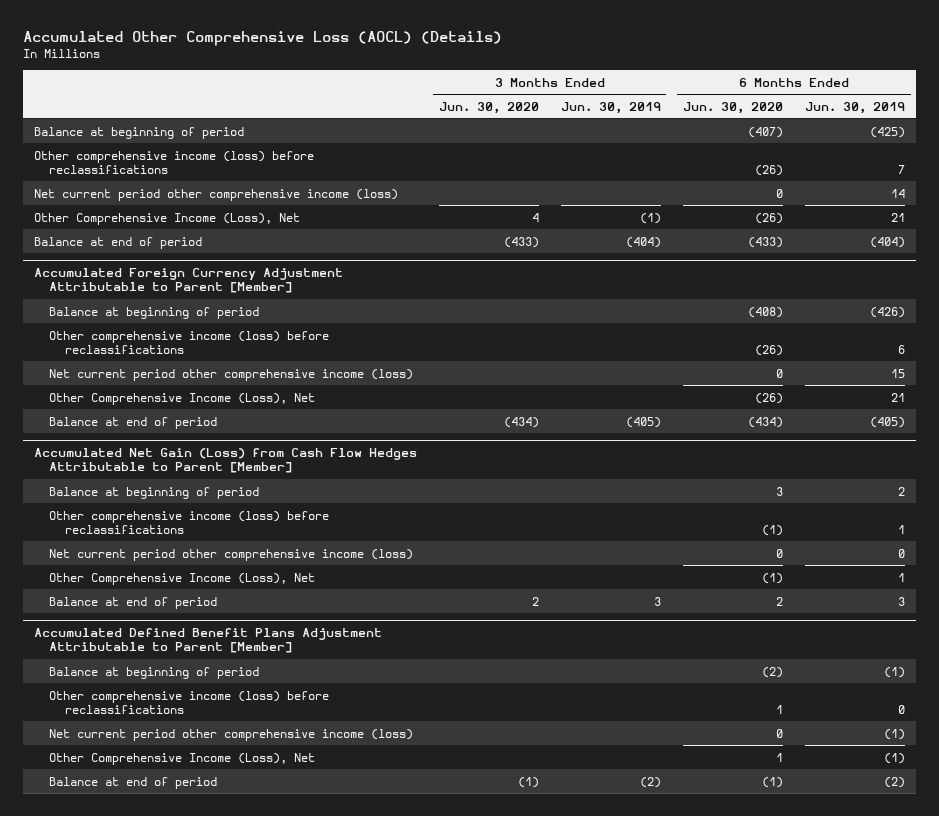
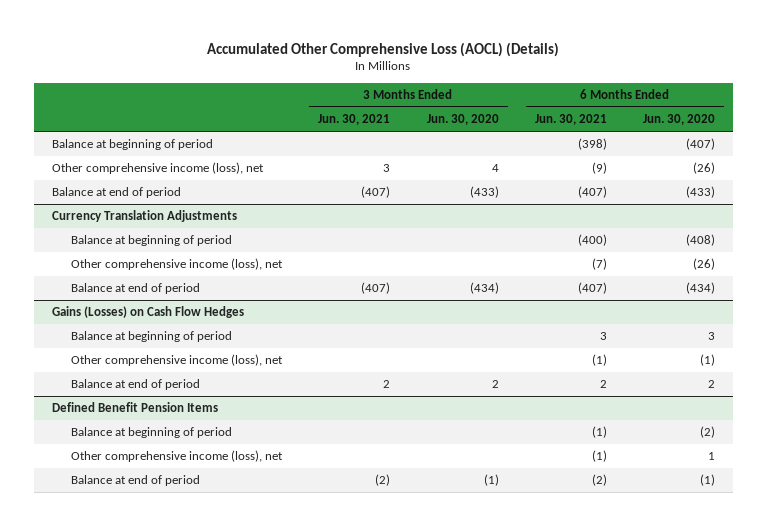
- | 3 Months Ended Jun. 30, 2020 | 3 Months Ended Jun. 30, 2019 | 6 Months Ended Jun. 30, 2020 | 6 Months Ended Jun. 30, 2019
+ | 3 Months Ended Jun. 30, 2021 | 3 Months Ended Jun. 30, 2020 | 6 Months Ended Jun. 30, 2021 | 6 Months Ended Jun. 30, 2020
- Other comprehensive income (loss) before reclassifications | | | (26) | 7
- Net current period other comprehensive income (loss) | | | 0 | 14
- Other Comprehensive Income (Loss), Net | 4 | (1) | (26) | 21
+ Other comprehensive income (loss), net | 3 | 4 | (9) | (26)
- Accumulated Foreign Currency Adjustment Attributable to Parent [Member]
+ Currency Translation Adjustments
- Other comprehensive income (loss) before reclassifications | | | (26) | 6
- Net current period other comprehensive income (loss) | | | 0 | 15
- Other Comprehensive Income (Loss), Net | | | (26) | 21
+ Other comprehensive income (loss), net | | | (7) | (26)
- Accumulated Net Gain (Loss) from Cash Flow Hedges Attributable to Parent [Member]
+ Gains (Losses) on Cash Flow Hedges
- Other comprehensive income (loss) before reclassifications | | | (1) | 1
- Net current period other comprehensive income (loss) | | | 0 | 0
- Other Comprehensive Income (Loss), Net | | | (1) | 1
+ Other comprehensive income (loss), net | | | (1) | (1)
- Accumulated Defined Benefit Plans Adjustment Attributable to Parent [Member]
+ Defined Benefit Pension Items
- Other comprehensive income (loss) before reclassifications | | | 1 | 0
- Net current period other comprehensive income (loss) | | | 0 | (1)
- Other Comprehensive Income (Loss), Net | | | 1 | (1)
+ Other comprehensive income (loss), net | | | (1) | 1

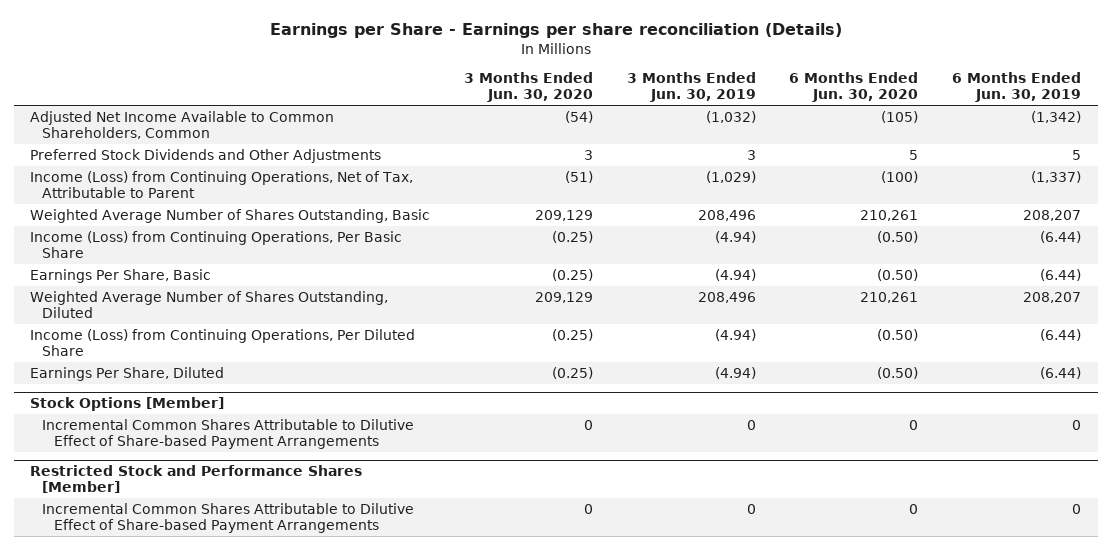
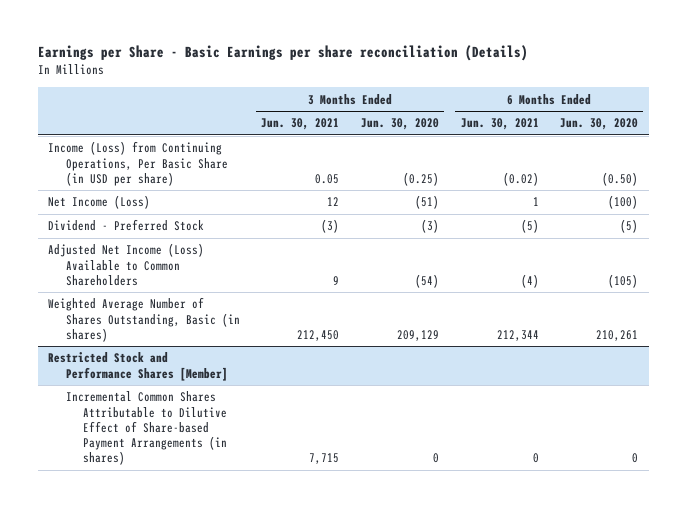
- Earnings per Share - Earnings per share reconciliation (Details)
+ Earnings per Share - Basic Earnings per share reconciliation (Details)
- | 3 Months Ended Jun. 30, 2020 | 3 Months Ended Jun. 30, 2019 | 6 Months Ended Jun. 30, 2020 | 6 Months Ended Jun. 30, 2019
+ | 3 Months Ended Jun. 30, 2021 | 3 Months Ended Jun. 30, 2020 | 6 Months Ended Jun. 30, 2021 | 6 Months Ended Jun. 30, 2020
- Adjusted Net Income Available to Common Shareholders, Common | (54) | (1,032) | (105) | (1,342)
- Preferred Stock Dividends and Other Adjustments | 3 | 3 | 5 | 5
- Income (Loss) from Continuing Operations, Net of Tax, Attributable to Parent | (51) | (1,029) | (100) | (1,337)
- Weighted Average Number of Shares Outstanding, Basic | 209,129 | 208,496 | 210,261 | 208,207
- Income (Loss) from Continuing Operations, Per Basic Share | (0.25) | (4.94) | (0.50) | (6.44)
- Earnings Per Share, Basic | (0.25) | (4.94) | (0.50) | (6.44)
- Weighted Average Number of Shares Outstanding, Diluted | 209,129 | 208,496 | 210,261 | 208,207
- Income (Loss) from Continuing Operations, Per Diluted Share | (0.25) | (4.94) | (0.50) | (6.44)
- Earnings Per Share, Diluted | (0.25) | (4.94) | (0.50) | (6.44)
- Stock Options [Member]
- Incremental Common Shares Attributable to Dilutive Effect of Share-based Payment Arrangements | 0 | 0 | 0 | 0
+ Income (Loss) from Continuing Operations, Per Basic Share (in USD per share) | 0.05 | (0.25) | (0.02) | (0.50)
+ Net Income (Loss) | 12 | (51) | 1 | (100)
+ Dividend - Preferred Stock | (3) | (3) | (5) | (5)
+ Adjusted Net Income (Loss) Available to Common Shareholders | 9 | (54) | (4) | (105)
+ Weighted Average Number of Shares Outstanding, Basic (in shares) | 212,450 | 209,129 | 212,344 | 210,261
@ Restricted Stock and Performance Shares [Member]
- Incremental Common Shares Attributable to Dilutive Effect of Share-based Payment Arrangements | 0 | 0 | 0 | 0
+ Incremental Common Shares Attributable to Dilutive Effect of Share-based Payment Arrangements (in shares) | 7,715 | 0 | 0 | 0

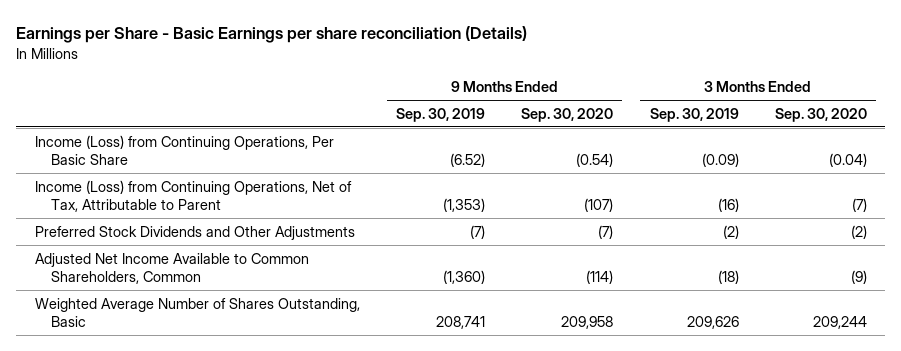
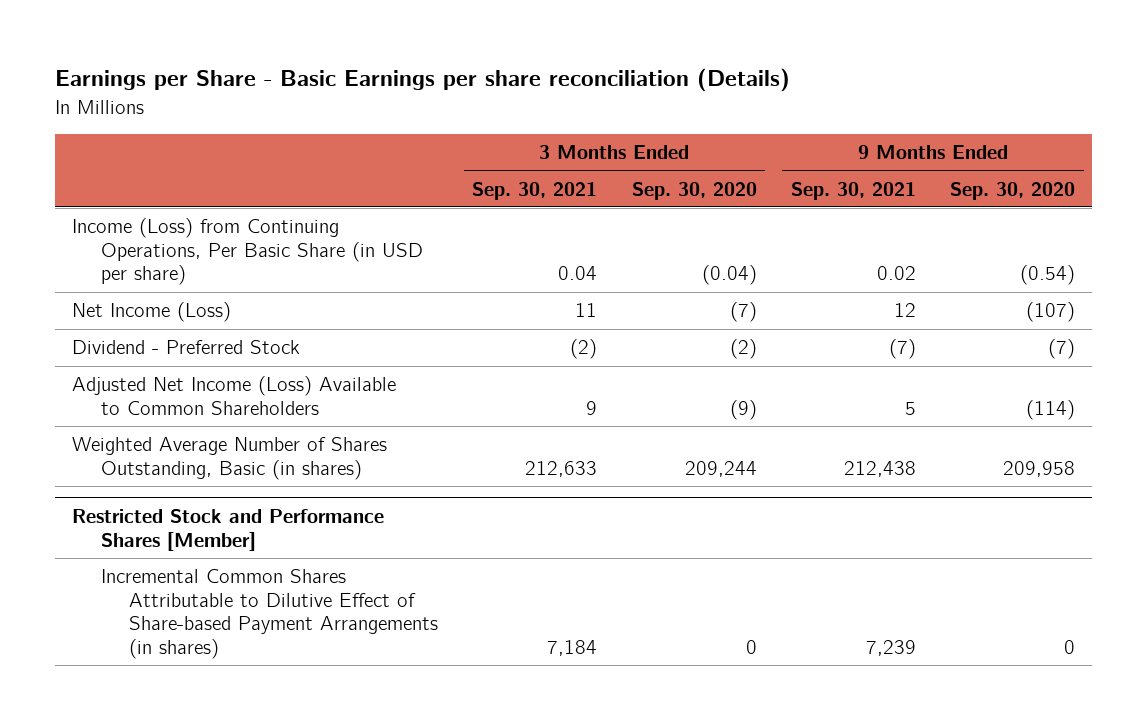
- | 9 Months Ended Sep. 30, 2019 | 9 Months Ended Sep. 30, 2020 | 3 Months Ended Sep. 30, 2019 | 3 Months Ended Sep. 30, 2020
+ | 3 Months Ended Sep. 30, 2021 | 3 Months Ended Sep. 30, 2020 | 9 Months Ended Sep. 30, 2021 | 9 Months Ended Sep. 30, 2020
- Income (Loss) from Continuing Operations, Per Basic Share | (6.52) | (0.54) | (0.09) | (0.04)
- Income (Loss) from Continuing Operations, Net of Tax, Attributable to Parent | (1,353) | (107) | (16) | (7)
- Preferred Stock Dividends and Other Adjustments | (7) | (7) | (2) | (2)
- Adjusted Net Income Available to Common Shareholders, Common | (1,360) | (114) | (18) | (9)
- Weighted Average Number of Shares Outstanding, Basic | 208,741 | 209,958 | 209,626 | 209,244
+ Income (Loss) from Continuing Operations, Per Basic Share (in USD per share) | 0.04 | (0.04) | 0.02 | (0.54)
+ Net Income (Loss) | 11 | (7) | 12 | (107)
+ Dividend - Preferred Stock | (2) | (2) | (7) | (7)
+ Adjusted Net Income (Loss) Available to Common Shareholders | 9 | (9) | 5 | (114)
+ Weighted Average Number of Shares Outstanding, Basic (in shares) | 212,633 | 209,244 | 212,438 | 209,958
+ Restricted Stock and Performance Shares [Member]
+ Incremental Common Shares Attributable to Dilutive Effect of Share-based Payment Arrangements (in shares) | 7,184 | 0 | 7,239 | 0

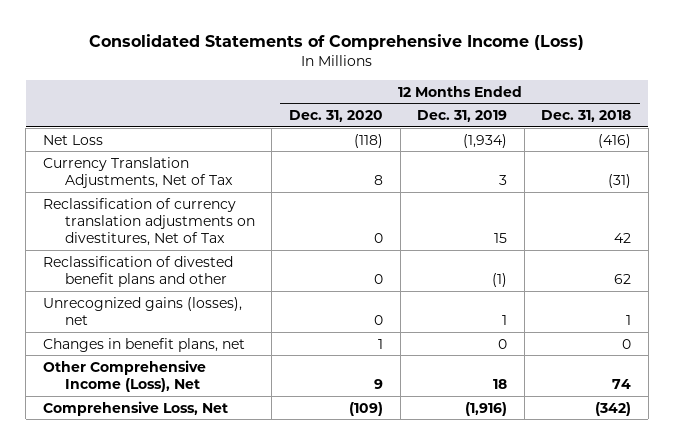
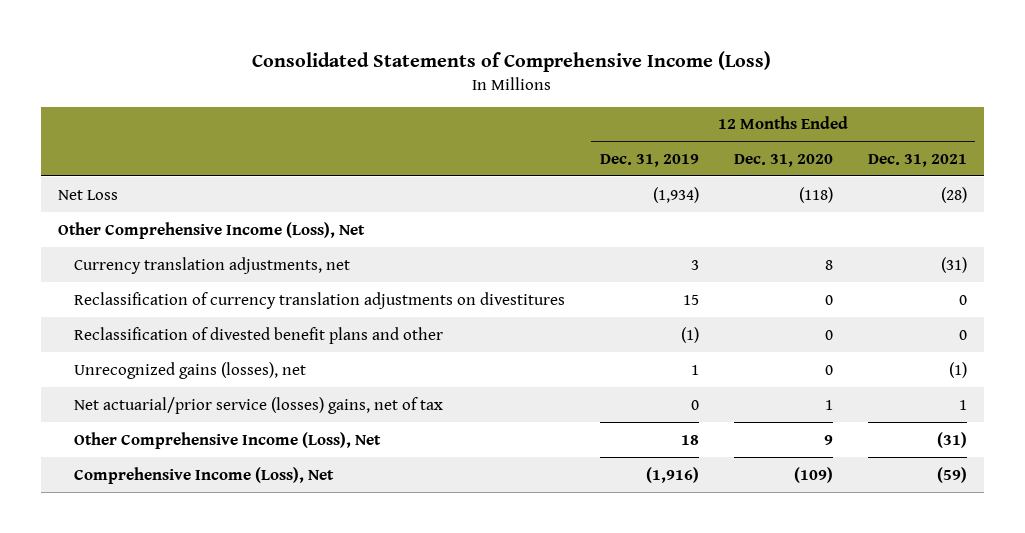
- | 12 Months Ended Dec. 31, 2020 | 12 Months Ended Dec. 31, 2019 | 12 Months Ended Dec. 31, 2018
+ | 12 Months Ended Dec. 31, 2019 | 12 Months Ended Dec. 31, 2020 | 12 Months Ended Dec. 31, 2021
- Currency Translation Adjustments, Net of Tax | 8 | 3 | (31)
- Reclassification of currency translation adjustments on divestitures, Net of Tax | 0 | 15 | 42
+ Other Comprehensive Income (Loss), Net
+ Currency translation adjustments, net | 3 | 8 | (31)
+ Reclassification of currency translation adjustments on divestitures | 15 | 0 | 0
- Changes in benefit plans, net | 1 | 0 | 0
+ Net actuarial/prior service (losses) gains, net of tax | 0 | 1 | 1
- Comprehensive Loss, Net | (109) | (1,916) | (342)
+ Comprehensive Income (Loss), Net | (1,916) | (109) | (59)

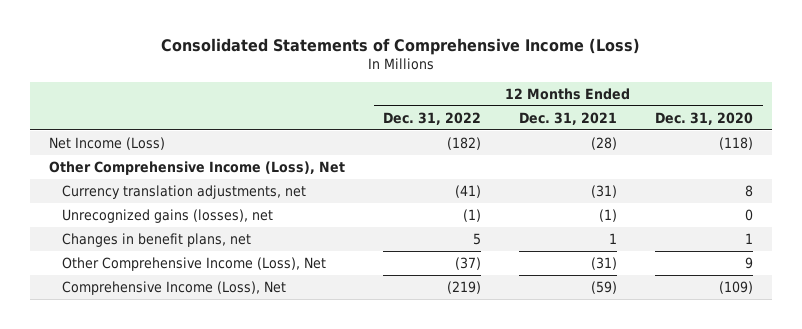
- | 12 Months Ended Dec. 31, 2019 | 12 Months Ended Dec. 31, 2020 | 12 Months Ended Dec. 31, 2021
+ | 12 Months Ended Dec. 31, 2022 | 12 Months Ended Dec. 31, 2021 | 12 Months Ended Dec. 31, 2020
- Net Loss | (1,934) | (118) | (28)
+ Net Income (Loss) | (182) | (28) | (118)
- Reclassification of currency translation adjustments on divestitures | 15 | 0 | 0
- Reclassification of divested benefit plans and other | (1) | 0 | 0
- Net actuarial/prior service (losses) gains, net of tax | 0 | 1 | 1
+ Changes in benefit plans, net | 5 | 1 | 1

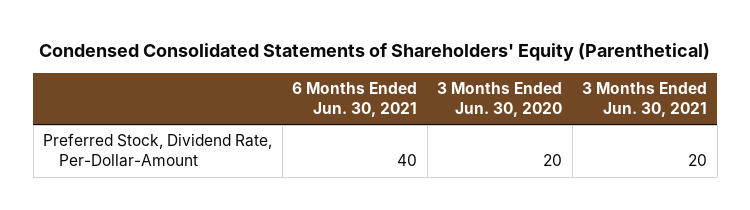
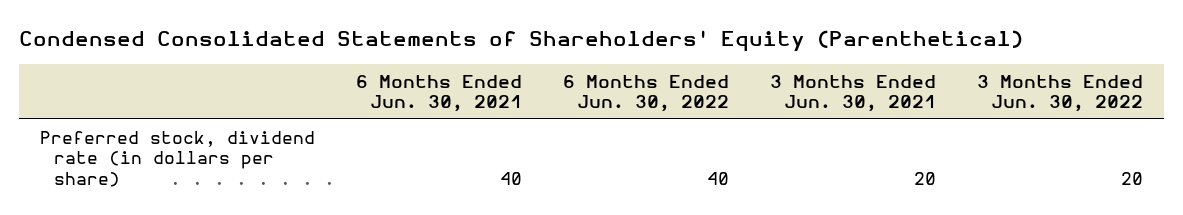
- | 6 Months Ended Jun. 30, 2021 | 3 Months Ended Jun. 30, 2020 | 3 Months Ended Jun. 30, 2021
+ | 6 Months Ended Jun. 30, 2021 | 6 Months Ended Jun. 30, 2022 | 3 Months Ended Jun. 30, 2021 | 3 Months Ended Jun. 30, 2022
- Preferred Stock, Dividend Rate, Per-Dollar-Amount | 40 | 20 | 20
+ Preferred stock, dividend rate (in dollars per share) | 40 | 40 | 20 | 20

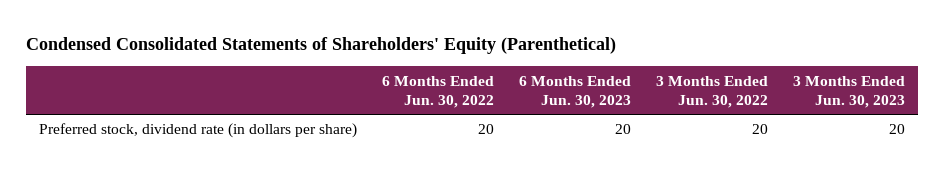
- | 6 Months Ended Jun. 30, 2021 | 6 Months Ended Jun. 30, 2022 | 3 Months Ended Jun. 30, 2021 | 3 Months Ended Jun. 30, 2022
+ | 6 Months Ended Jun. 30, 2022 | 6 Months Ended Jun. 30, 2023 | 3 Months Ended Jun. 30, 2022 | 3 Months Ended Jun. 30, 2023
- Preferred stock, dividend rate (in dollars per share) | 40 | 40 | 20 | 20
+ Preferred stock, dividend rate (in dollars per share) | 20 | 20 | 20 | 20

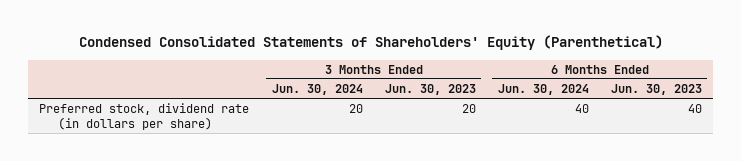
- | 6 Months Ended Jun. 30, 2022 | 6 Months Ended Jun. 30, 2023 | 3 Months Ended Jun. 30, 2022 | 3 Months Ended Jun. 30, 2023
+ | 3 Months Ended Jun. 30, 2024 | 3 Months Ended Jun. 30, 2023 | 6 Months Ended Jun. 30, 2024 | 6 Months Ended Jun. 30, 2023
- Preferred stock, dividend rate (in dollars per share) | 20 | 20 | 20 | 20
+ Preferred stock, dividend rate (in dollars per share) | 20 | 20 | 40 | 40

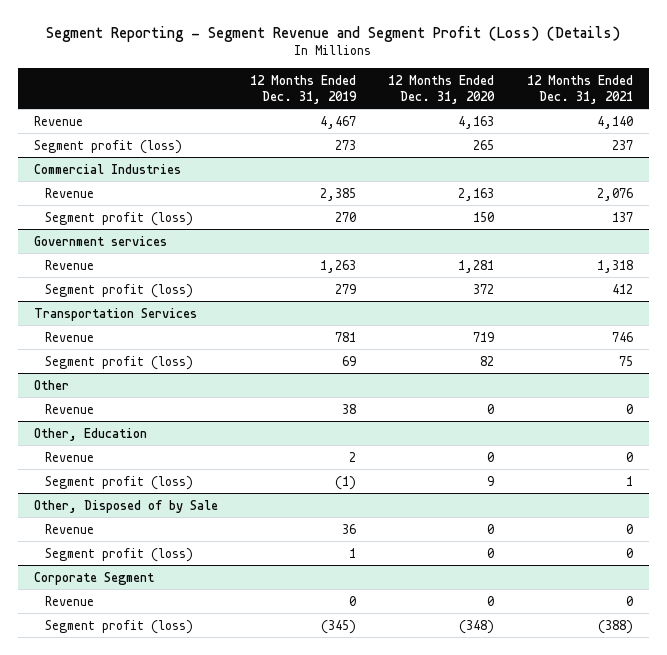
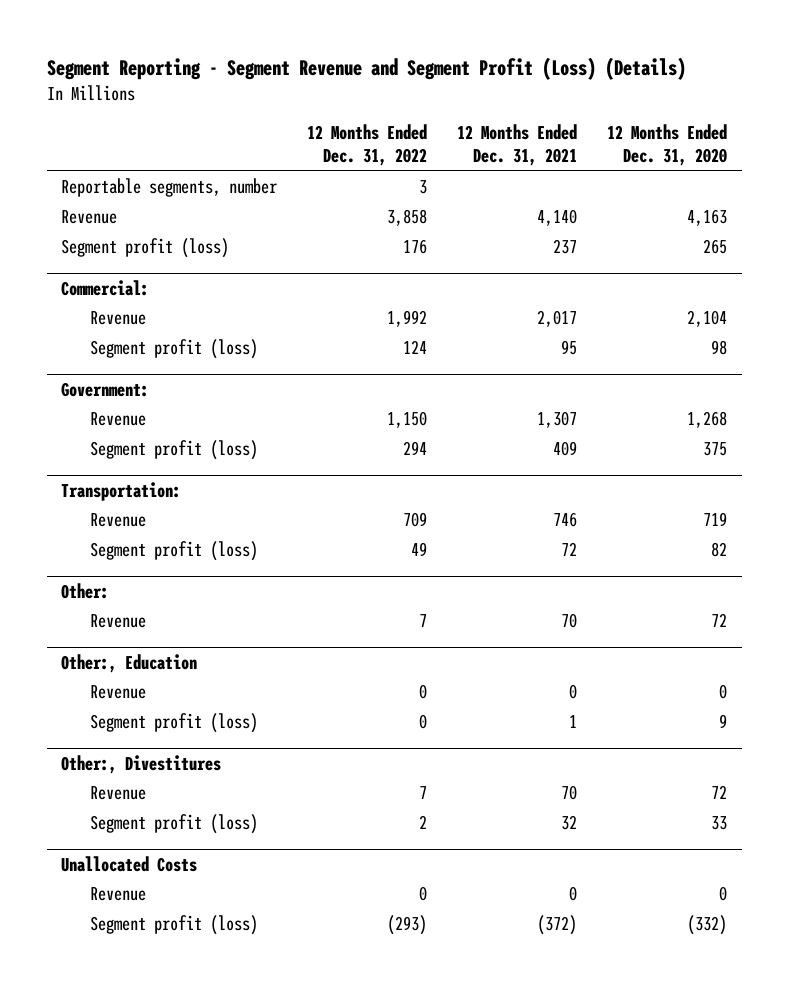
- | 12 Months Ended Dec. 31, 2019 | 12 Months Ended Dec. 31, 2020 | 12 Months Ended Dec. 31, 2021
+ | 12 Months Ended Dec. 31, 2022 | 12 Months Ended Dec. 31, 2021 | 12 Months Ended Dec. 31, 2020
+ Reportable segments, number | 3 | |
- Commercial Industries
- Revenue | 2,385 | 2,163 | 2,076
- Segment profit (loss) | 270 | 150 | 137
- Government services
- Revenue | 1,263 | 1,281 | 1,318
- Segment profit (loss) | 279 | 372 | 412
- Transportation Services
+ Commercial:
+ Revenue | 1,992 | 2,017 | 2,104
+ Segment profit (loss) | 124 | 95 | 98
+ Government:
+ Revenue | 1,150 | 1,307 | 1,268
+ Segment profit (loss) | 294 | 409 | 375
+ Transportation:
- Segment profit (loss) | 69 | 82 | 75
- Other
- Revenue | 38 | 0 | 0
- Other, Education
+ Segment profit (loss) | 49 | 72 | 82
+ Other:
+ Revenue | 7 | 70 | 72
+ Other:, Education
- Other, Disposed of by Sale
- Revenue | 36 | 0 | 0
- Segment profit (loss) | 1 | 0 | 0
- Corporate Segment
+ Other:, Divestitures
+ Revenue | 7 | 70 | 72
+ Segment profit (loss) | 2 | 32 | 33
+ Unallocated Costs
- Segment profit (loss) | (345) | (348) | (388)
+ Segment profit (loss) | (293) | (372) | (332)

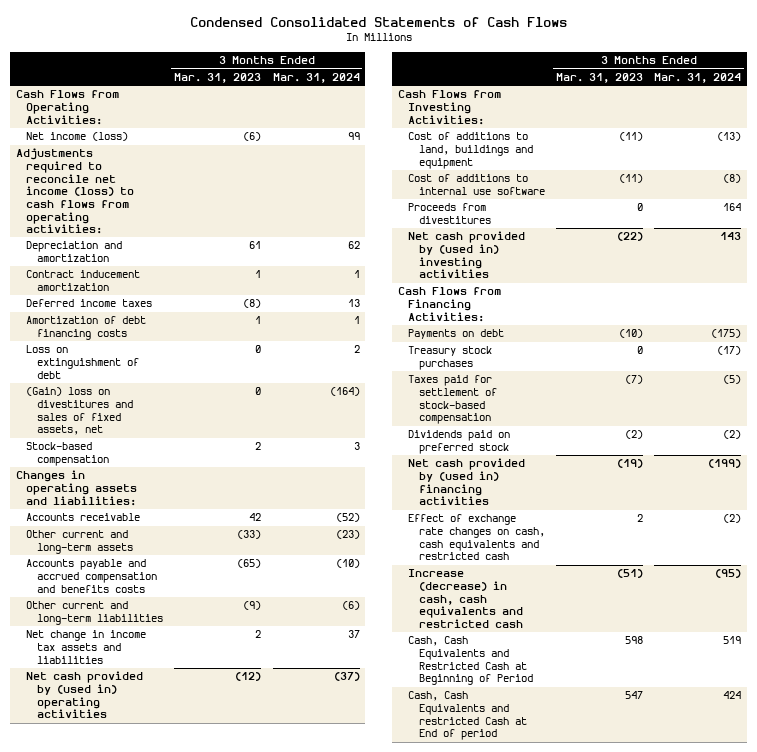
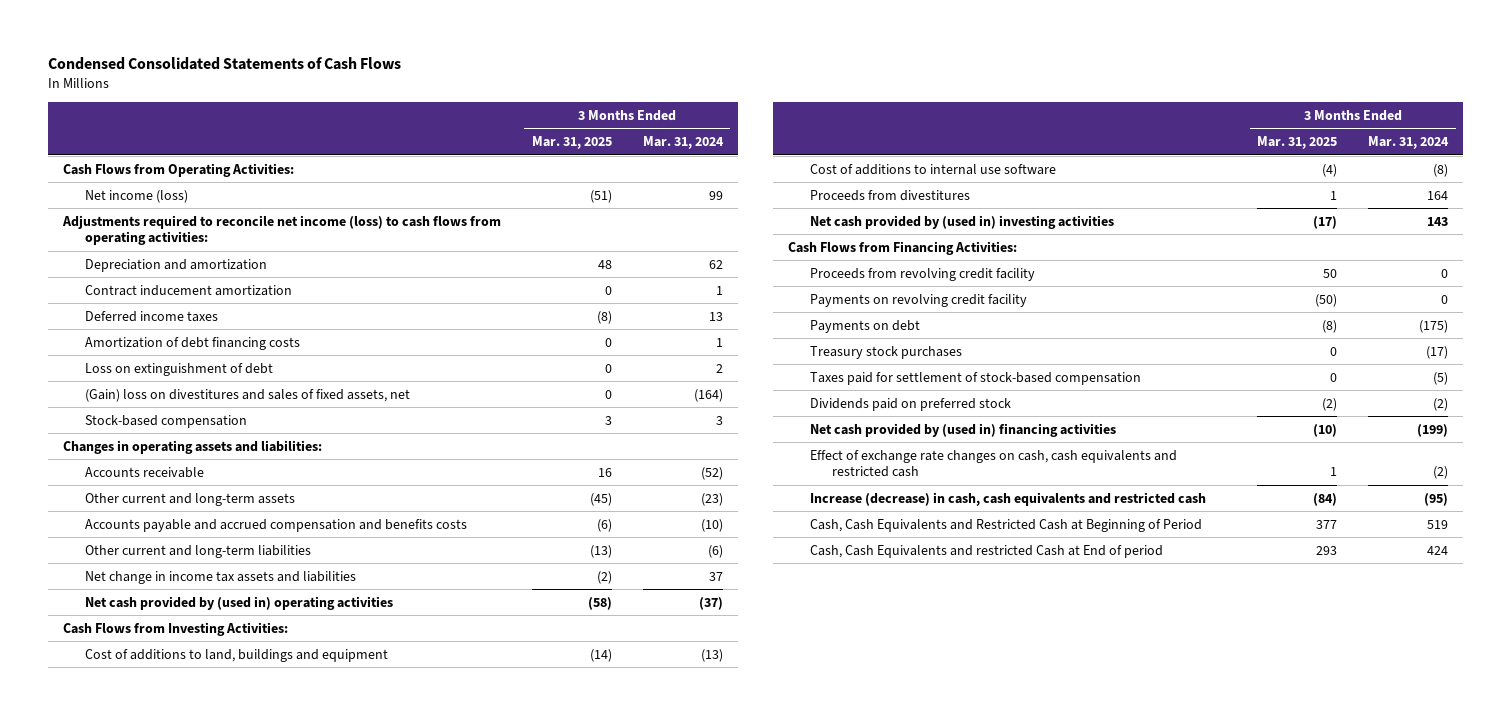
- | 3 Months Ended Mar. 31, 2023 | 3 Months Ended Mar. 31, 2024
+ | 3 Months Ended Mar. 31, 2025 | 3 Months Ended Mar. 31, 2024
+ Proceeds from revolving credit facility | 50 | 0
+ Payments on revolving credit facility | (50) | 0

